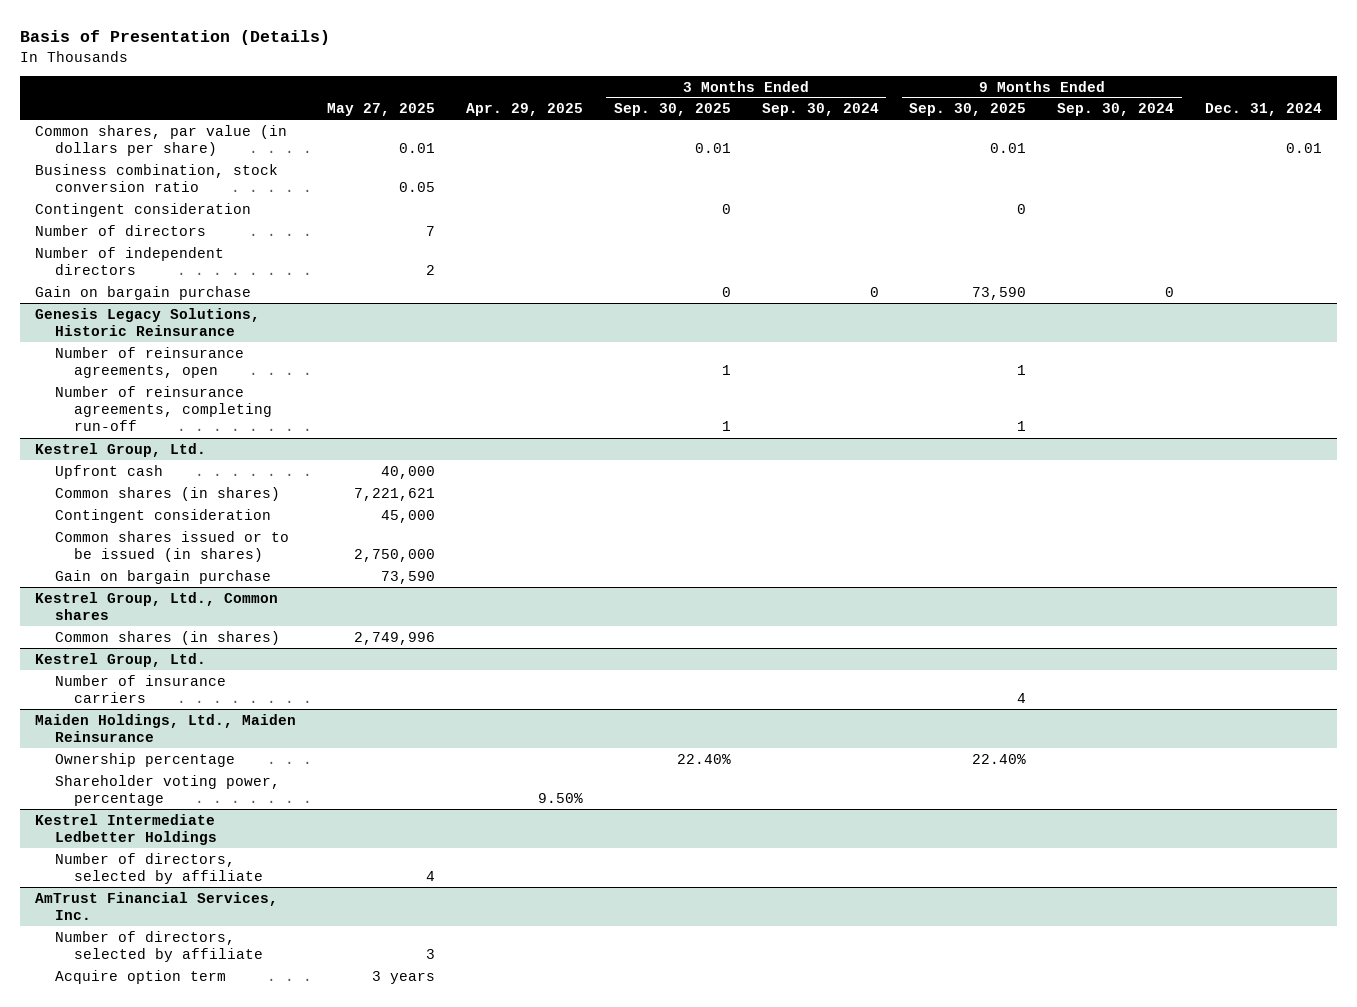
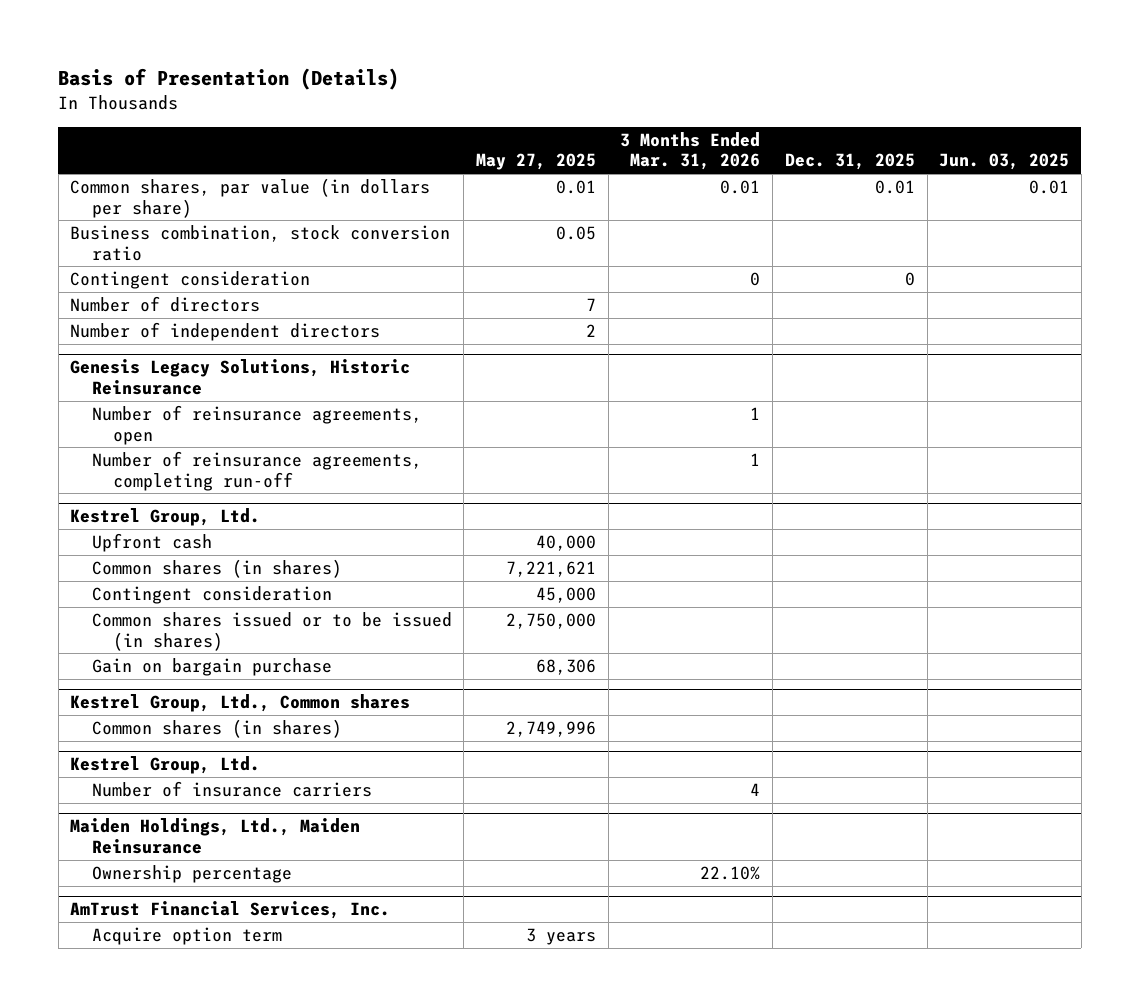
- | May 27, 2025 | Apr. 29, 2025 | 3 Months Ended Sep. 30, 2025 | 3 Months Ended Sep. 30, 2024 | 9 Months Ended Sep. 30, 2025 | 9 Months Ended Sep. 30, 2024 | Dec. 31, 2024
+ | May 27, 2025 | 3 Months Ended Mar. 31, 2026 | Dec. 31, 2025 | Jun. 03, 2025
- Gain on bargain purchase | | | 0 | 0 | 73,590 | 0 |
@ Kestrel Group, Ltd.
- Gain on bargain purchase | 73,590 | | | | | |
+ Gain on bargain purchase | 68,306 | | |
@ Maiden Holdings, Ltd., Maiden Reinsurance
- Shareholder voting power, percentage | | 9.50% | | | | |
- Kestrel Intermediate Ledbetter Holdings
- Number of directors, selected by affiliate | 4 | | | | | |
@ AmTrust Financial Services, Inc.
- Number of directors, selected by affiliate | 3 | | | | | |

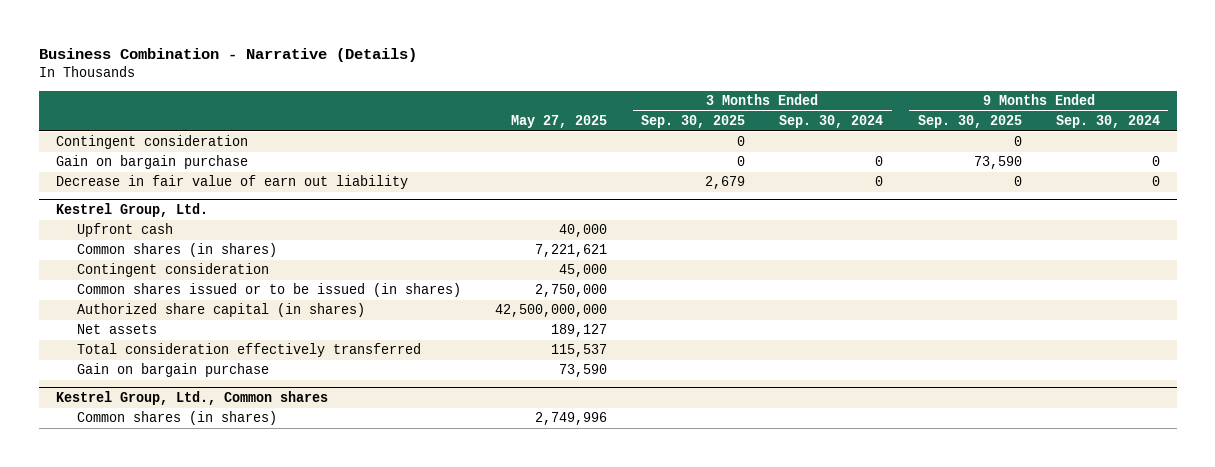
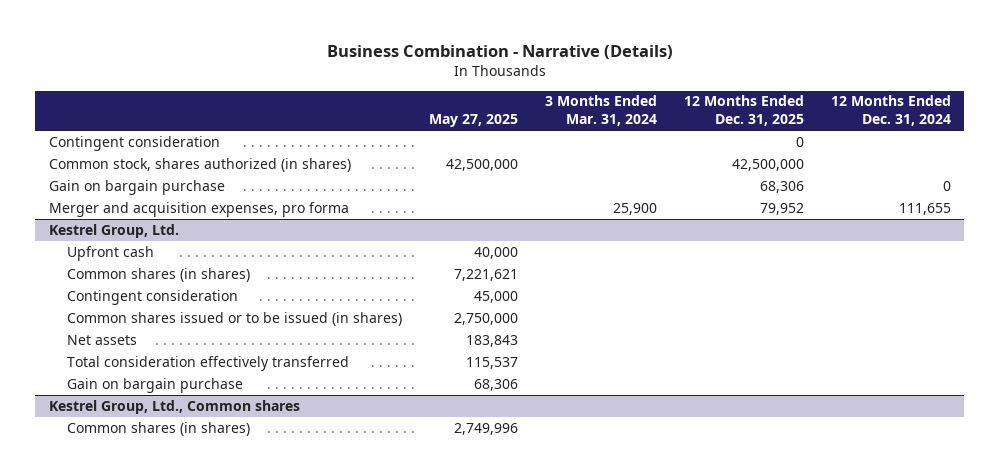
- | May 27, 2025 | 3 Months Ended Sep. 30, 2025 | 3 Months Ended Sep. 30, 2024 | 9 Months Ended Sep. 30, 2025 | 9 Months Ended Sep. 30, 2024
+ | May 27, 2025 | 3 Months Ended Mar. 31, 2024 | 12 Months Ended Dec. 31, 2025 | 12 Months Ended Dec. 31, 2024
+ Common stock, shares authorized (in shares) | 42,500,000 | | 42,500,000 |
- Decrease in fair value of earn out liability | | 2,679 | 0 | 0 | 0
+ Merger and acquisition expenses, pro forma | | 25,900 | 79,952 | 111,655
@ Kestrel Group, Ltd.
- Authorized share capital (in shares) | 42,500,000,000 | | | |
- Net assets | 189,127 | | | |
+ Net assets | 183,843 | | |
- Gain on bargain purchase | 73,590 | | | |
+ Gain on bargain purchase | 68,306 | | |

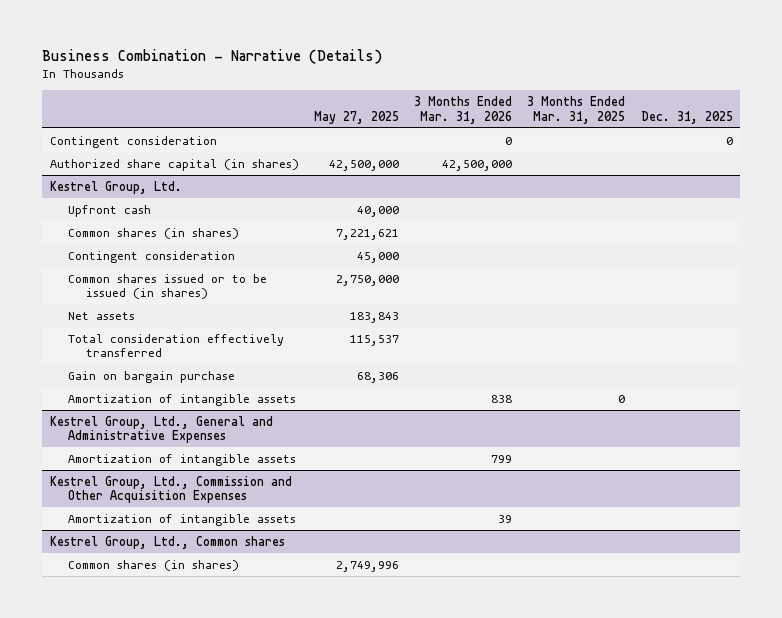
- | May 27, 2025 | 3 Months Ended Mar. 31, 2024 | 12 Months Ended Dec. 31, 2025 | 12 Months Ended Dec. 31, 2024
+ | May 27, 2025 | 3 Months Ended Mar. 31, 2026 | 3 Months Ended Mar. 31, 2025 | Dec. 31, 2025
- Common stock, shares authorized (in shares) | 42,500,000 | | 42,500,000 |
- Gain on bargain purchase | | | 68,306 | 0
- Merger and acquisition expenses, pro forma | | 25,900 | 79,952 | 111,655
+ Authorized share capital (in shares) | 42,500,000 | 42,500,000 | |
@ Kestrel Group, Ltd.
+ Amortization of intangible assets | | 838 | 0 |
+ Kestrel Group, Ltd., General and Administrative Expenses
+ Amortization of intangible assets | | 799 | |
+ Kestrel Group, Ltd., Commission and Other Acquisition Expenses
+ Amortization of intangible assets | | 39 | |

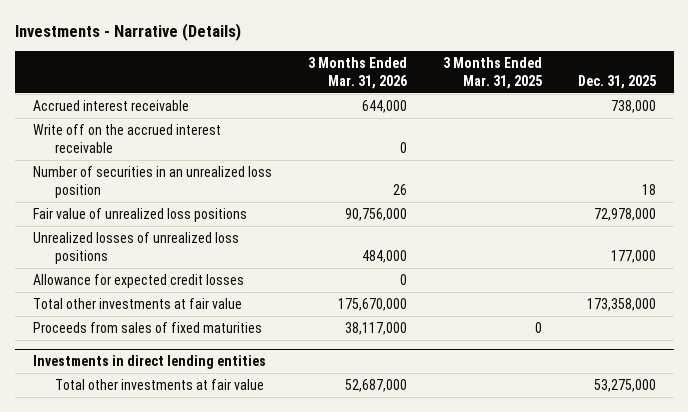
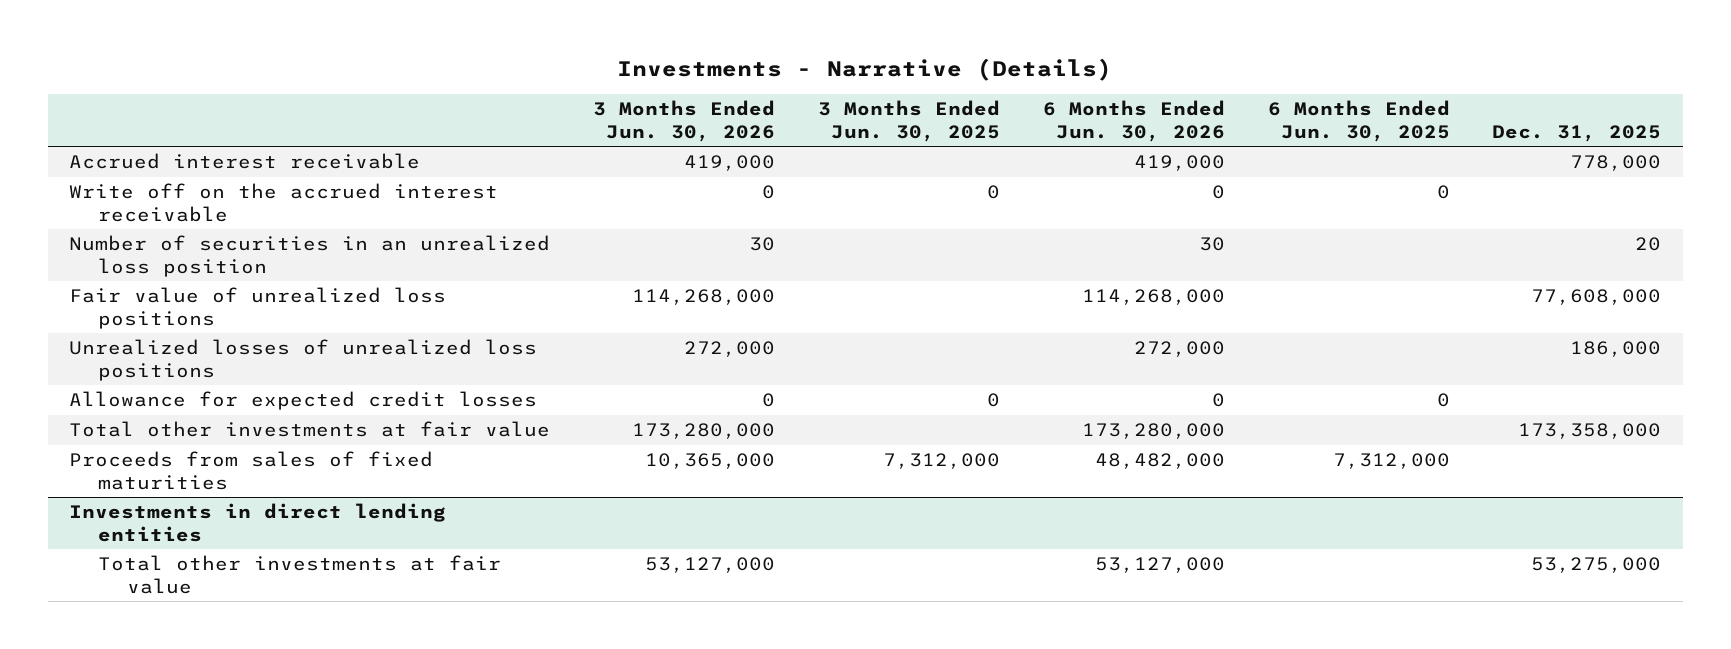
- | 3 Months Ended Mar. 31, 2026 | 3 Months Ended Mar. 31, 2025 | Dec. 31, 2025
+ | 3 Months Ended Jun. 30, 2026 | 3 Months Ended Jun. 30, 2025 | 6 Months Ended Jun. 30, 2026 | 6 Months Ended Jun. 30, 2025 | Dec. 31, 2025
- Accrued interest receivable | 644,000 | | 738,000
+ Accrued interest receivable | 419,000 | | 419,000 | | 778,000
- Number of securities in an unrealized loss position | 26 | | 18
- Fair value of unrealized loss positions | 90,756,000 | | 72,978,000
- Unrealized losses of unrealized loss positions | 484,000 | | 177,000
+ Number of securities in an unrealized loss position | 30 | | 30 | | 20
+ Fair value of unrealized loss positions | 114,268,000 | | 114,268,000 | | 77,608,000
+ Unrealized losses of unrealized loss positions | 272,000 | | 272,000 | | 186,000

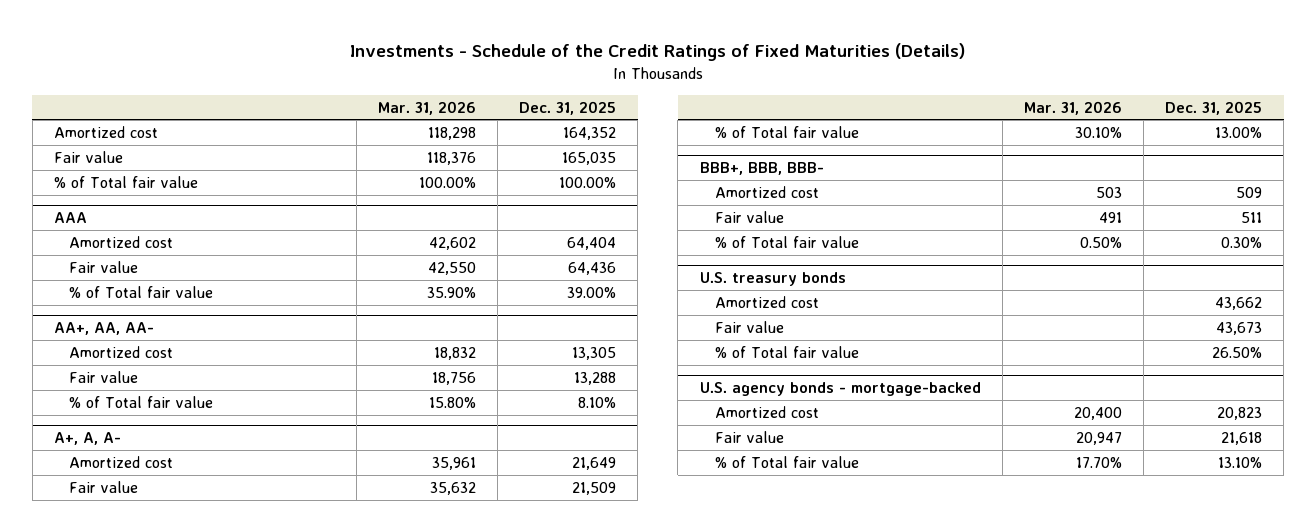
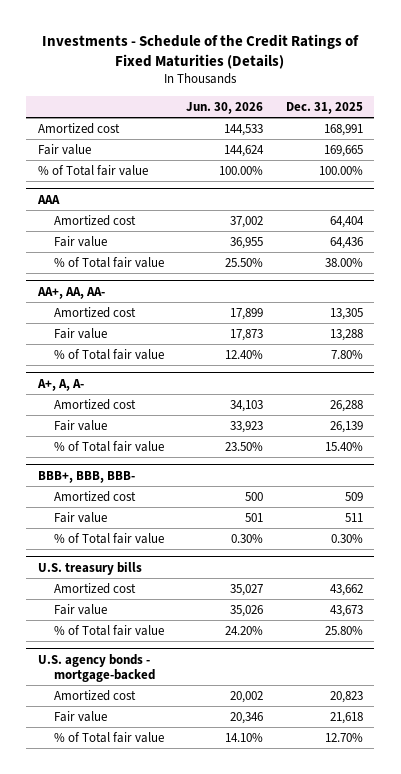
- | Mar. 31, 2026 | Dec. 31, 2025
+ | Jun. 30, 2026 | Dec. 31, 2025
- Amortized cost | 118,298 | 164,352
- Fair value | 118,376 | 165,035
+ Amortized cost | 144,533 | 168,991
+ Fair value | 144,624 | 169,665
@ AAA
- % of Total fair value | 35.90% | 39.00%
+ % of Total fair value | 25.50% | 38.00%
@ AA+, AA, AA-
- % of Total fair value | 15.80% | 8.10%
+ % of Total fair value | 12.40% | 7.80%
@ A+, A, A-
- Amortized cost | 35,961 | 21,649
- Fair value | 35,632 | 21,509
- % of Total fair value | 30.10% | 13.00%
+ Amortized cost | 34,103 | 26,288
+ Fair value | 33,923 | 26,139
+ % of Total fair value | 23.50% | 15.40%
- U.S. treasury bonds
+ U.S. treasury bills
- % of Total fair value | | 26.50%
+ % of Total fair value | 24.20% | 25.80%
@ U.S. agency bonds - mortgage-backed
- % of Total fair value | 17.70% | 13.10%
+ % of Total fair value | 14.10% | 12.70%

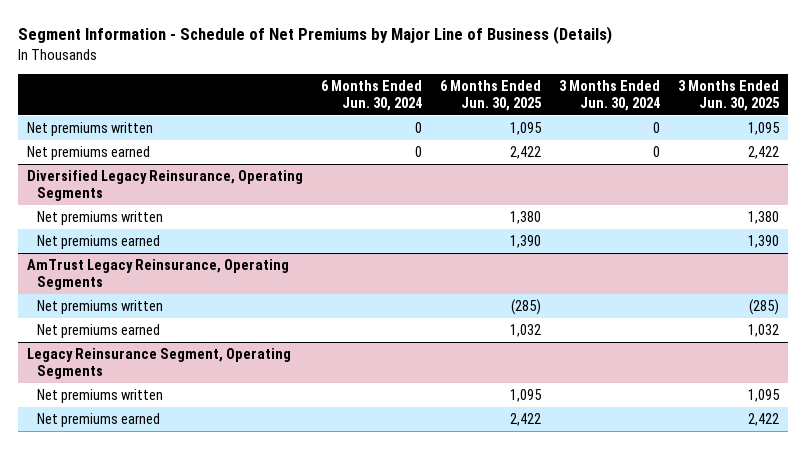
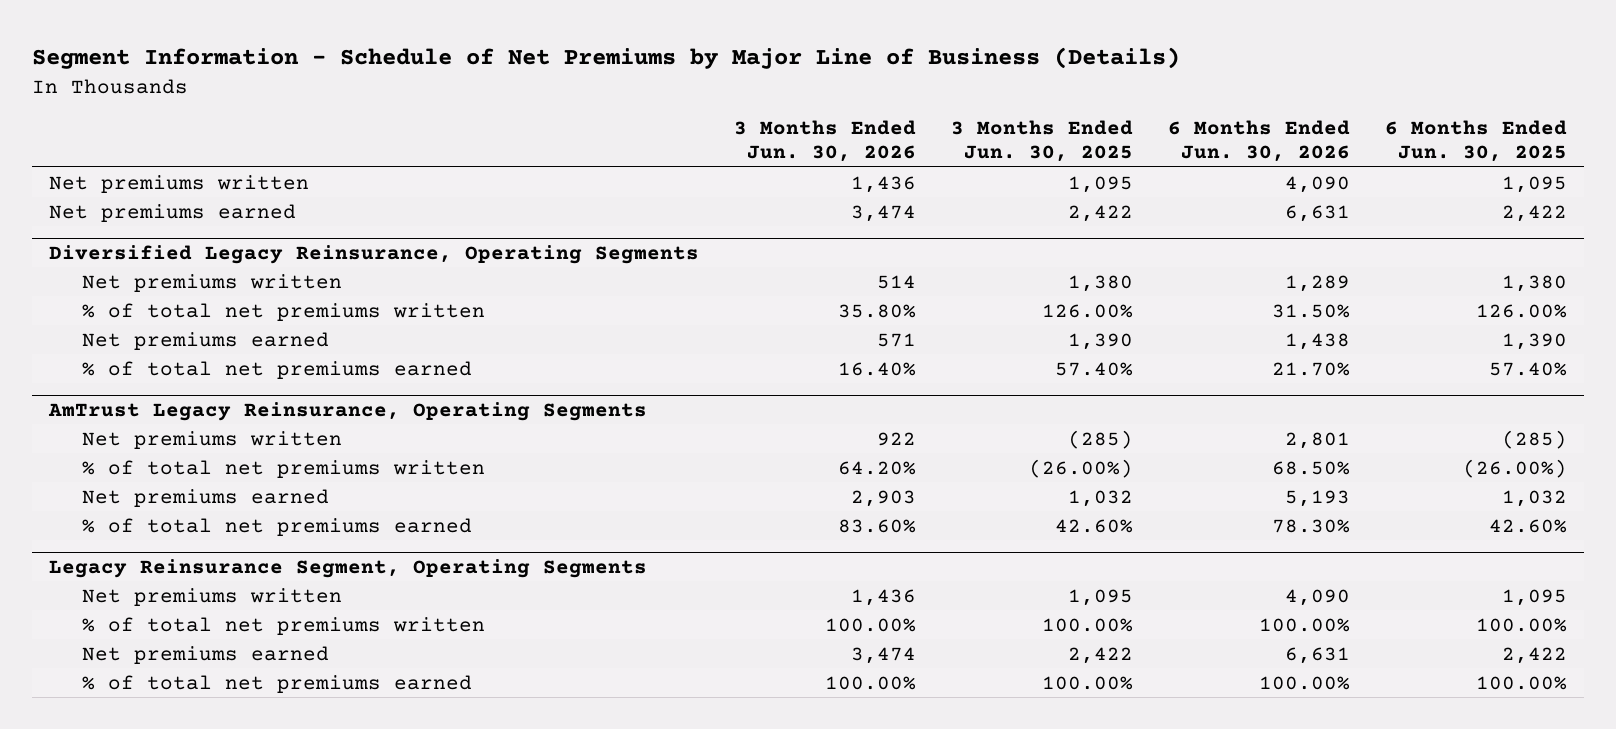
- | 6 Months Ended Jun. 30, 2024 | 6 Months Ended Jun. 30, 2025 | 3 Months Ended Jun. 30, 2024 | 3 Months Ended Jun. 30, 2025
+ | 3 Months Ended Jun. 30, 2026 | 3 Months Ended Jun. 30, 2025 | 6 Months Ended Jun. 30, 2026 | 6 Months Ended Jun. 30, 2025
@ Diversified Legacy Reinsurance, Operating Segments
+ % of total net premiums written | 35.80% | 126.00% | 31.50% | 126.00%
+ % of total net premiums earned | 16.40% | 57.40% | 21.70% | 57.40%
@ AmTrust Legacy Reinsurance, Operating Segments
+ % of total net premiums written | 64.20% | (26.00%) | 68.50% | (26.00%)
+ % of total net premiums earned | 83.60% | 42.60% | 78.30% | 42.60%
@ Legacy Reinsurance Segment, Operating Segments
+ % of total net premiums written | 100.00% | 100.00% | 100.00% | 100.00%
+ % of total net premiums earned | 100.00% | 100.00% | 100.00% | 100.00%

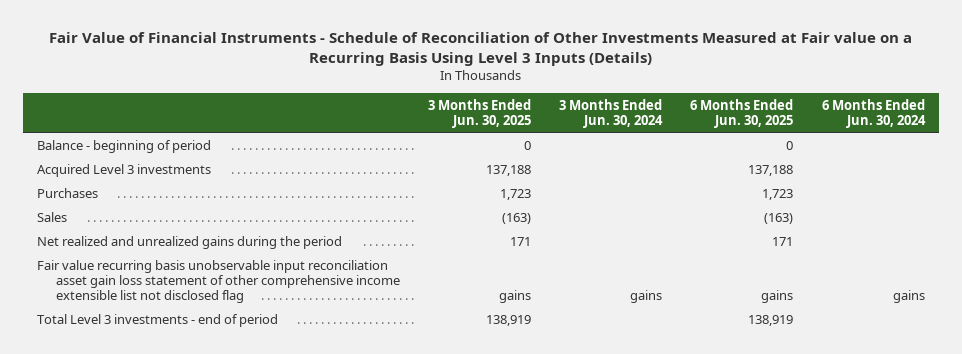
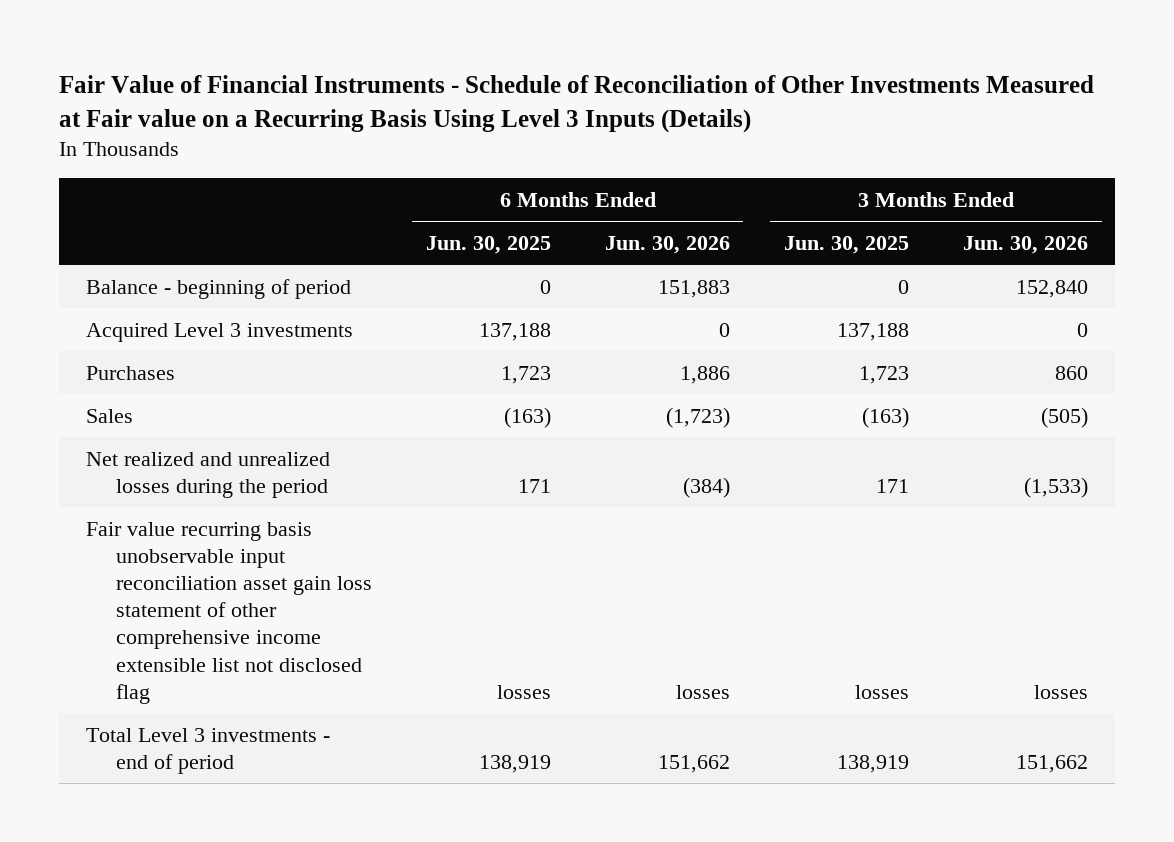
- | 3 Months Ended Jun. 30, 2025 | 3 Months Ended Jun. 30, 2024 | 6 Months Ended Jun. 30, 2025 | 6 Months Ended Jun. 30, 2024
+ | 6 Months Ended Jun. 30, 2025 | 6 Months Ended Jun. 30, 2026 | 3 Months Ended Jun. 30, 2025 | 3 Months Ended Jun. 30, 2026
- Net realized and unrealized gains during the period | 171 | | 171 |
- Fair value recurring basis unobservable input reconciliation asset gain loss statement of other comprehensive income extensible list not disclosed flag | gains | gains | gains | gains
+ Net realized and unrealized losses during the period | 171 | (384) | 171 | (1,533)
+ Fair value recurring basis unobservable input reconciliation asset gain loss statement of other comprehensive income extensible list not disclosed flag | losses | losses | losses | losses

